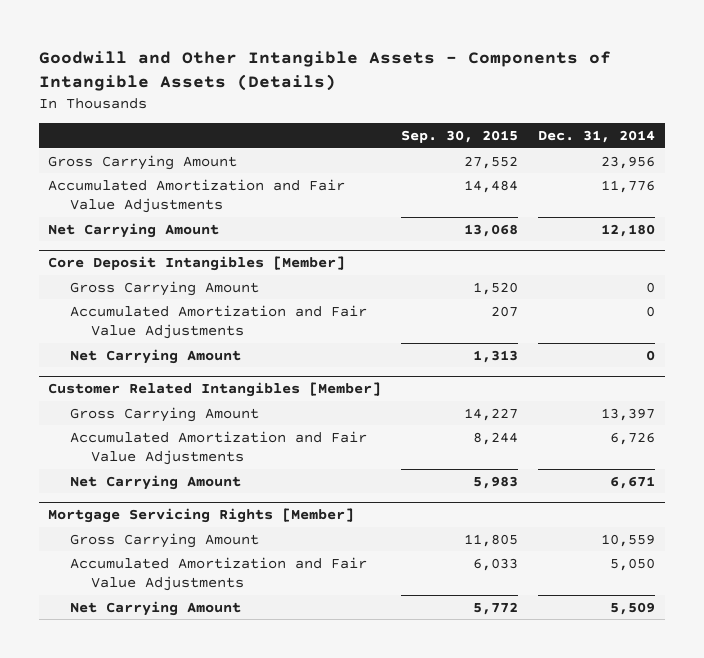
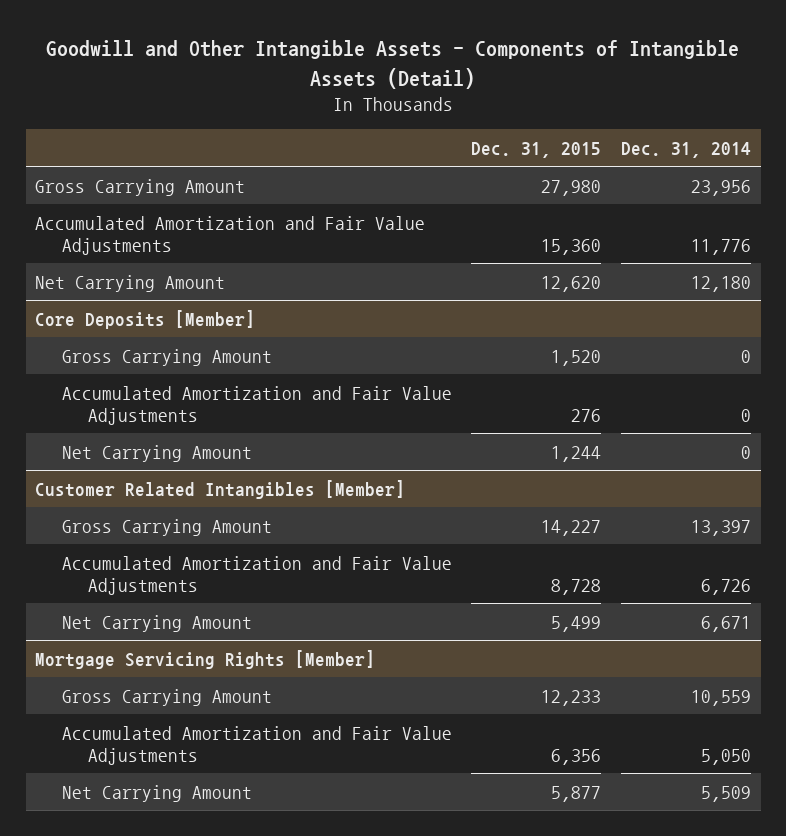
- Goodwill and Other Intangible Assets - Components of Intangible Assets (Details)
+ Goodwill and Other Intangible Assets - Components of Intangible Assets (Detail)
- | Sep. 30, 2015 | Dec. 31, 2014
+ | Dec. 31, 2015 | Dec. 31, 2014
- Core Deposit Intangibles [Member]
+ Core Deposits [Member]

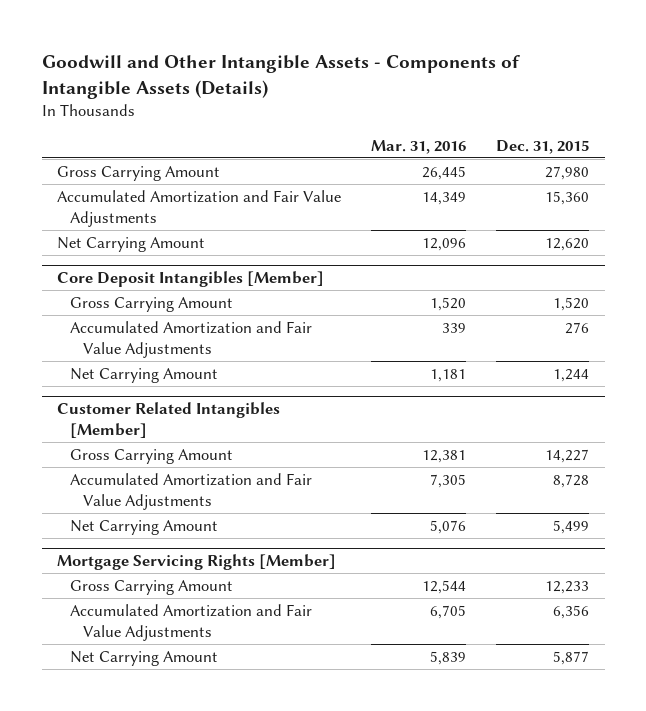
- Goodwill and Other Intangible Assets - Components of Intangible Assets (Detail)
+ Goodwill and Other Intangible Assets - Components of Intangible Assets (Details)
- | Dec. 31, 2015 | Dec. 31, 2014
+ | Mar. 31, 2016 | Dec. 31, 2015
- Core Deposits [Member]
+ Core Deposit Intangibles [Member]

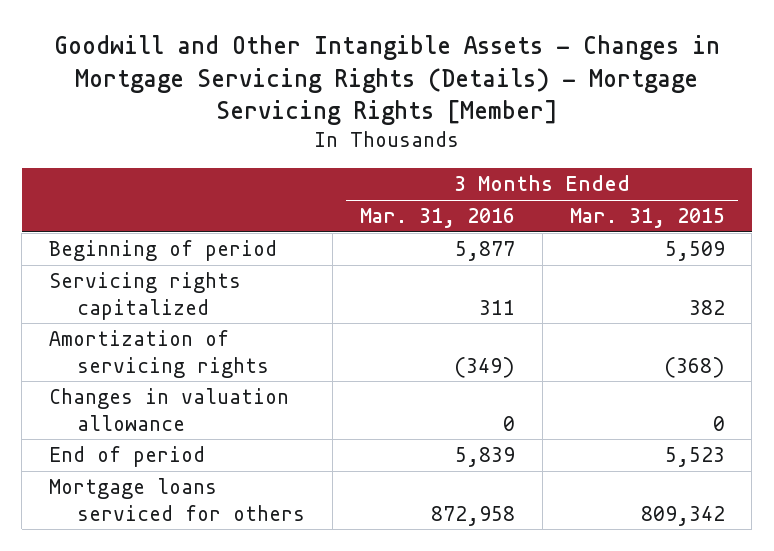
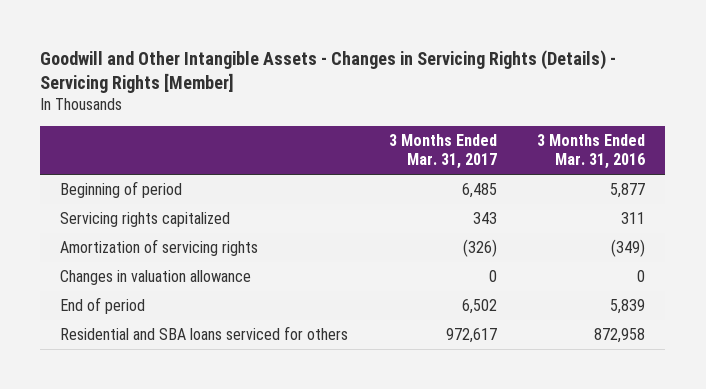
- Goodwill and Other Intangible Assets - Changes in Mortgage Servicing Rights (Details) - Mortgage Servicing Rights [Member]
+ Goodwill and Other Intangible Assets - Changes in Servicing Rights (Details) - Servicing Rights [Member]
- | 3 Months Ended Mar. 31, 2016 | 3 Months Ended Mar. 31, 2015
+ | 3 Months Ended Mar. 31, 2017 | 3 Months Ended Mar. 31, 2016
- Mortgage loans serviced for others | 872,958 | 809,342
+ Residential and SBA loans serviced for others | 972,617 | 872,958

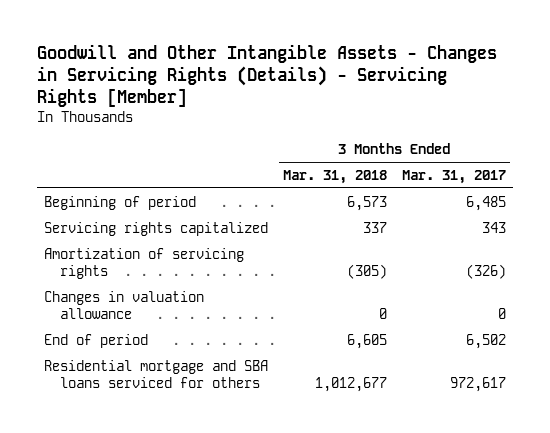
- | 3 Months Ended Mar. 31, 2017 | 3 Months Ended Mar. 31, 2016
+ | 3 Months Ended Mar. 31, 2018 | 3 Months Ended Mar. 31, 2017
- Residential and SBA loans serviced for others | 972,617 | 872,958
+ Residential mortgage and SBA loans serviced for others | 1,012,677 | 972,617

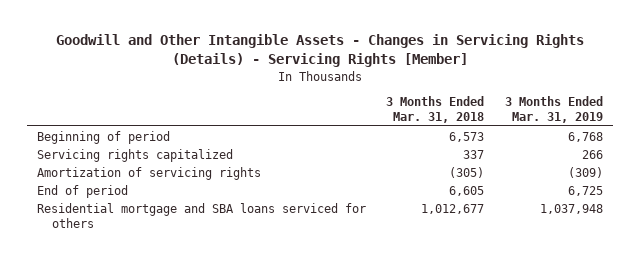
- | 3 Months Ended Mar. 31, 2018 | 3 Months Ended Mar. 31, 2017
+ | 3 Months Ended Mar. 31, 2018 | 3 Months Ended Mar. 31, 2019
- Changes in valuation allowance | 0 | 0

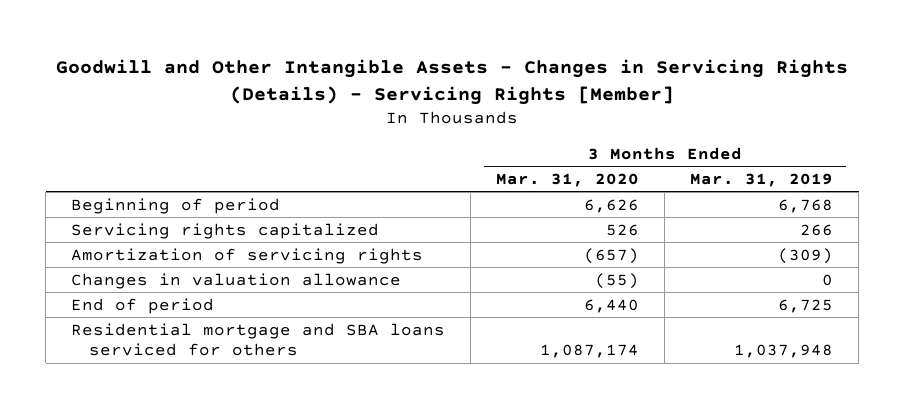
- | 3 Months Ended Mar. 31, 2018 | 3 Months Ended Mar. 31, 2019
+ | 3 Months Ended Mar. 31, 2020 | 3 Months Ended Mar. 31, 2019
+ Changes in valuation allowance | (55) | 0

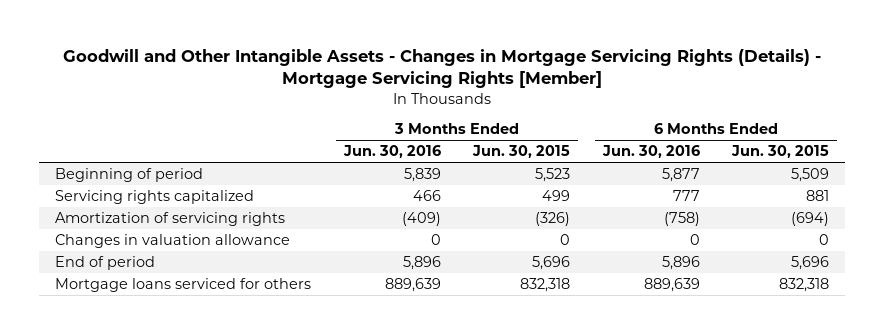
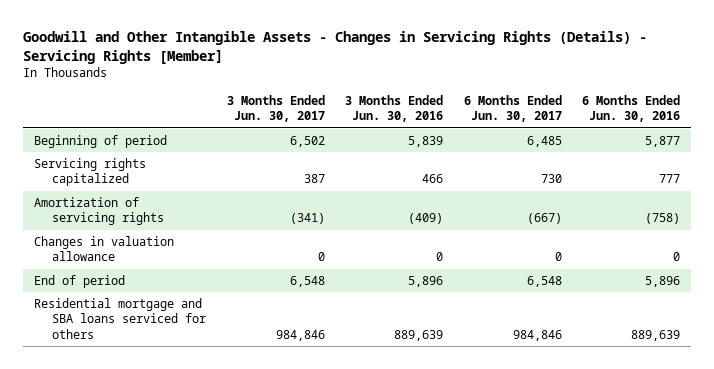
- Goodwill and Other Intangible Assets - Changes in Mortgage Servicing Rights (Details) - Mortgage Servicing Rights [Member]
+ Goodwill and Other Intangible Assets - Changes in Servicing Rights (Details) - Servicing Rights [Member]
- | 3 Months Ended Jun. 30, 2016 | 3 Months Ended Jun. 30, 2015 | 6 Months Ended Jun. 30, 2016 | 6 Months Ended Jun. 30, 2015
+ | 3 Months Ended Jun. 30, 2017 | 3 Months Ended Jun. 30, 2016 | 6 Months Ended Jun. 30, 2017 | 6 Months Ended Jun. 30, 2016
- Mortgage loans serviced for others | 889,639 | 832,318 | 889,639 | 832,318
+ Residential mortgage and SBA loans serviced for others | 984,846 | 889,639 | 984,846 | 889,639

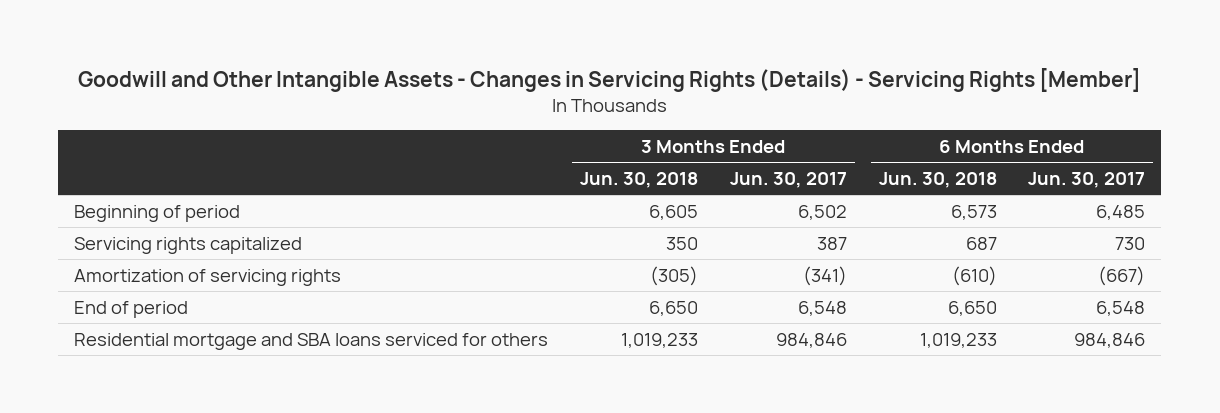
- | 3 Months Ended Jun. 30, 2017 | 3 Months Ended Jun. 30, 2016 | 6 Months Ended Jun. 30, 2017 | 6 Months Ended Jun. 30, 2016
+ | 3 Months Ended Jun. 30, 2018 | 3 Months Ended Jun. 30, 2017 | 6 Months Ended Jun. 30, 2018 | 6 Months Ended Jun. 30, 2017
- Changes in valuation allowance | 0 | 0 | 0 | 0

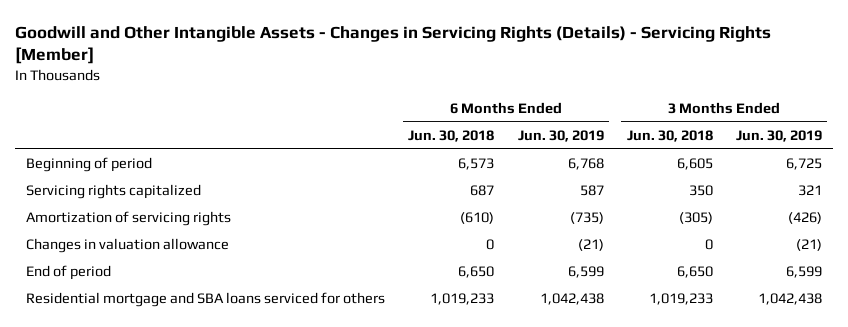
- | 3 Months Ended Jun. 30, 2018 | 3 Months Ended Jun. 30, 2017 | 6 Months Ended Jun. 30, 2018 | 6 Months Ended Jun. 30, 2017
+ | 6 Months Ended Jun. 30, 2018 | 6 Months Ended Jun. 30, 2019 | 3 Months Ended Jun. 30, 2018 | 3 Months Ended Jun. 30, 2019
+ Changes in valuation allowance | 0 | (21) | 0 | (21)

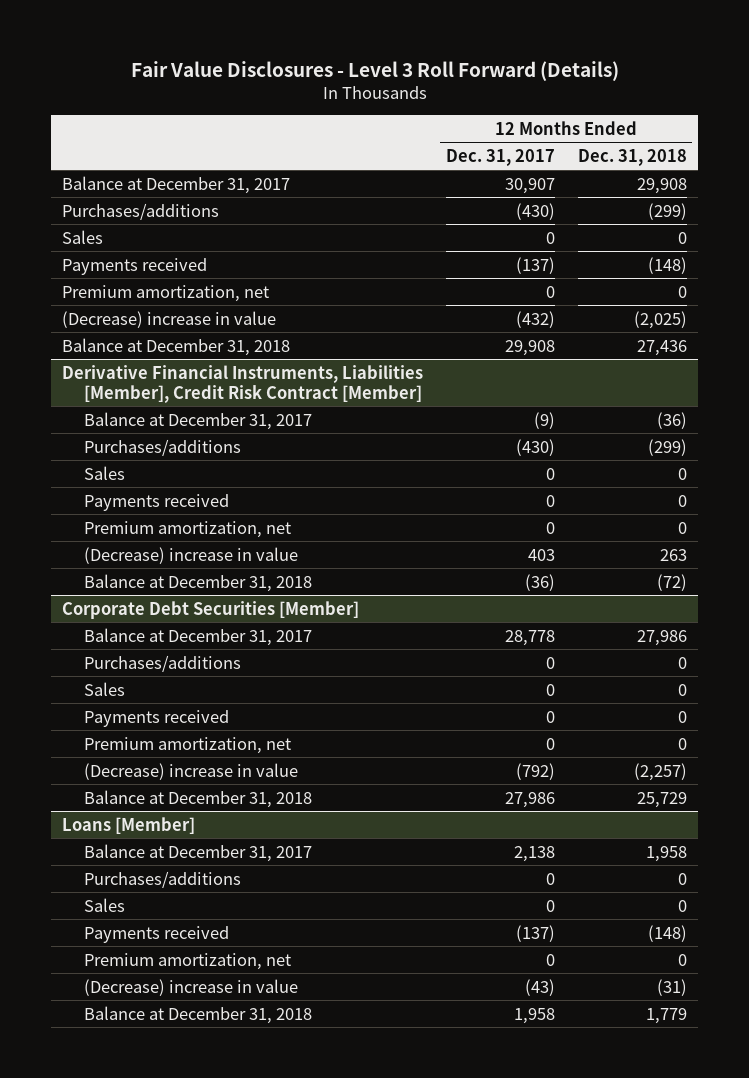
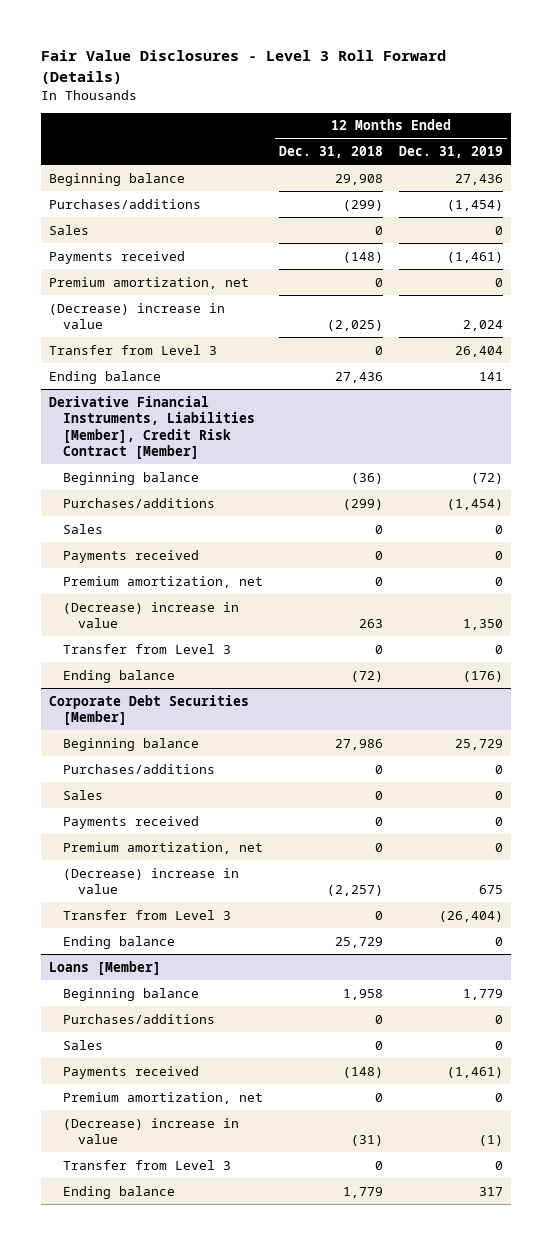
- | 12 Months Ended Dec. 31, 2017 | 12 Months Ended Dec. 31, 2018
+ | 12 Months Ended Dec. 31, 2018 | 12 Months Ended Dec. 31, 2019
- Balance at December 31, 2017 | 30,907 | 29,908
+ Beginning balance | 29,908 | 27,436
- Balance at December 31, 2018 | 29,908 | 27,436
+ Transfer from Level 3 | 0 | 26,404
+ Ending balance | 27,436 | 141
@ Derivative Financial Instruments, Liabilities [Member], Credit Risk Contract [Member]
- Balance at December 31, 2017 | (9) | (36)
+ Beginning balance | (36) | (72)
- Balance at December 31, 2018 | (36) | (72)
+ Transfer from Level 3 | 0 | 0
+ Ending balance | (72) | (176)
@ Corporate Debt Securities [Member]
- Balance at December 31, 2017 | 28,778 | 27,986
+ Beginning balance | 27,986 | 25,729
- Balance at December 31, 2018 | 27,986 | 25,729
+ Transfer from Level 3 | 0 | (26,404)
+ Ending balance | 25,729 | 0
@ Loans [Member]
- Balance at December 31, 2017 | 2,138 | 1,958
+ Beginning balance | 1,958 | 1,779
- Balance at December 31, 2018 | 1,958 | 1,779
+ Transfer from Level 3 | 0 | 0
+ Ending balance | 1,779 | 317

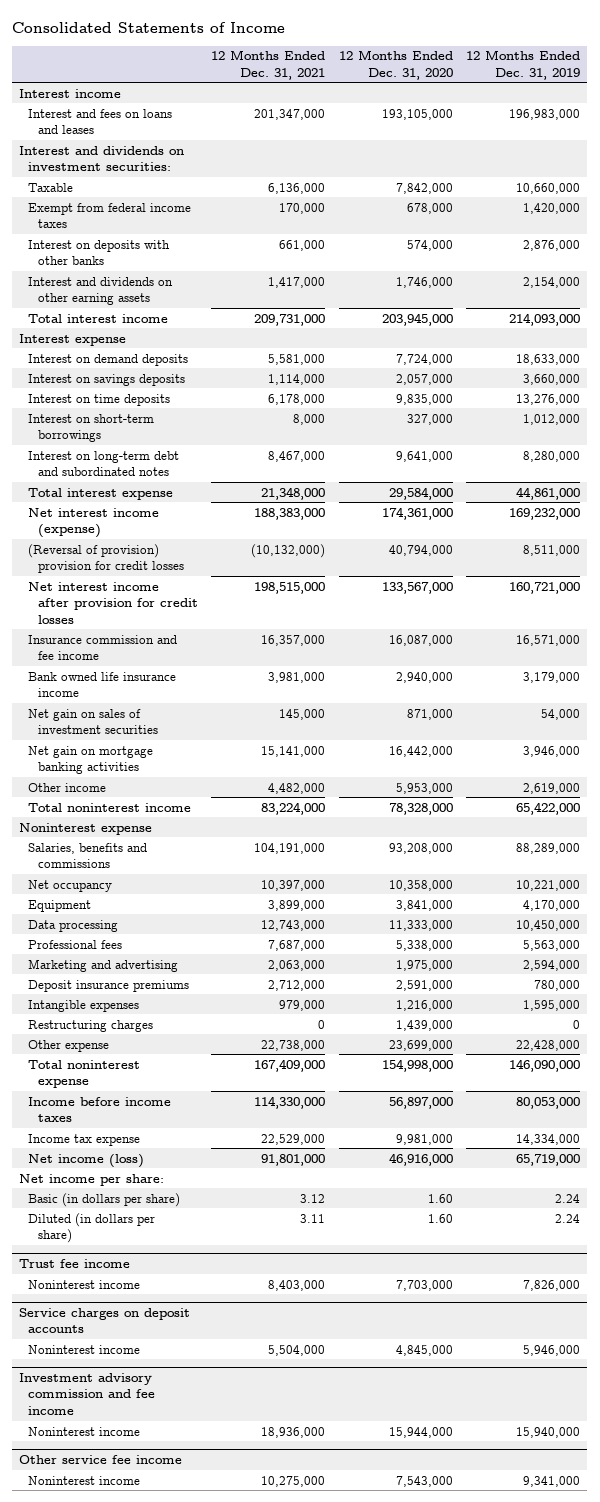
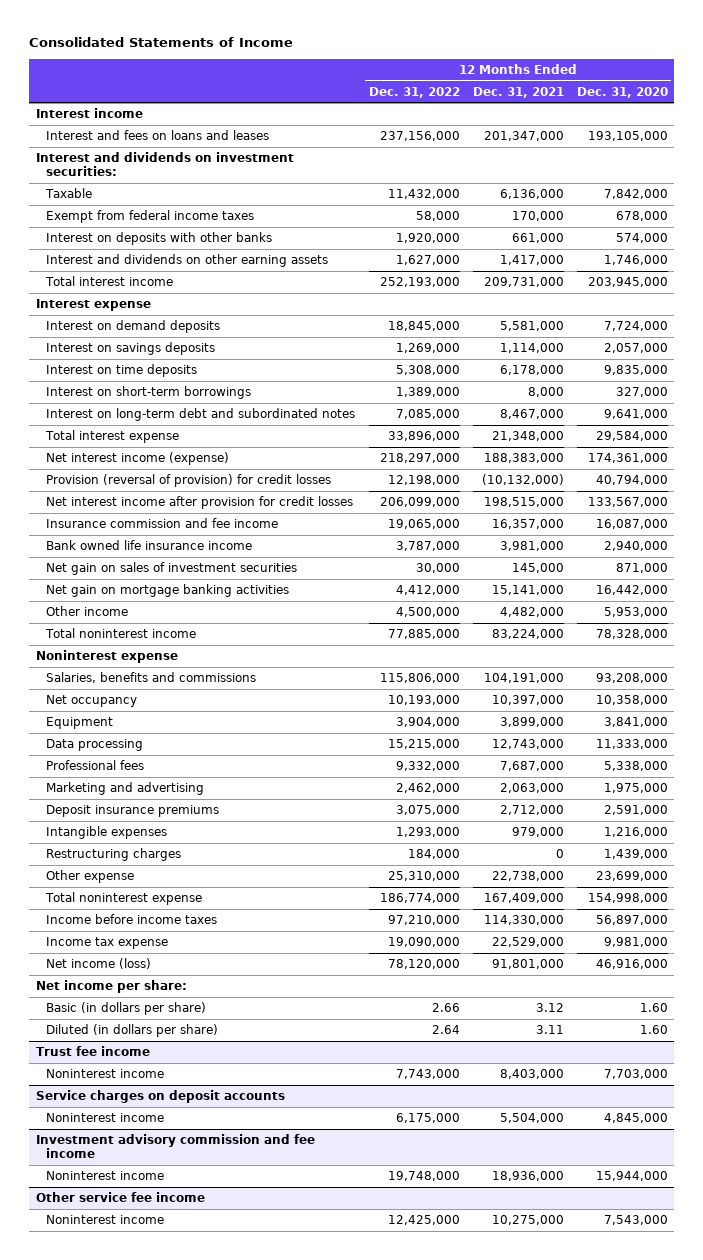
- | 12 Months Ended Dec. 31, 2021 | 12 Months Ended Dec. 31, 2020 | 12 Months Ended Dec. 31, 2019
+ | 12 Months Ended Dec. 31, 2022 | 12 Months Ended Dec. 31, 2021 | 12 Months Ended Dec. 31, 2020
- (Reversal of provision) provision for credit losses | (10,132,000) | 40,794,000 | 8,511,000
+ Provision (reversal of provision) for credit losses | 12,198,000 | (10,132,000) | 40,794,000

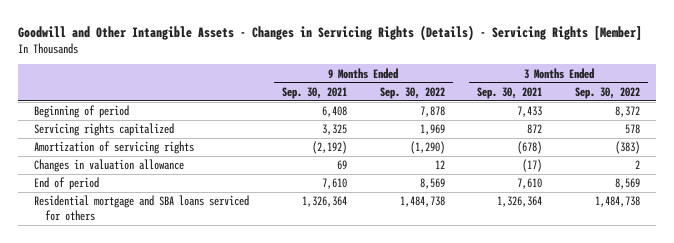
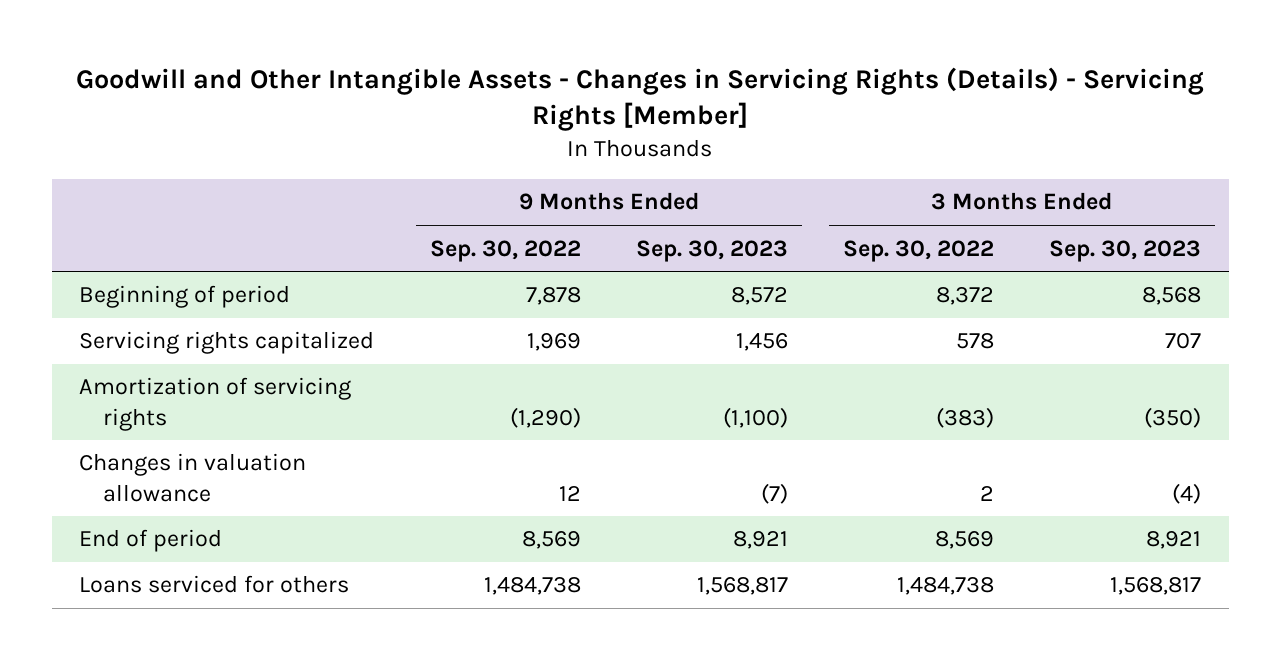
- | 9 Months Ended Sep. 30, 2021 | 9 Months Ended Sep. 30, 2022 | 3 Months Ended Sep. 30, 2021 | 3 Months Ended Sep. 30, 2022
+ | 9 Months Ended Sep. 30, 2022 | 9 Months Ended Sep. 30, 2023 | 3 Months Ended Sep. 30, 2022 | 3 Months Ended Sep. 30, 2023
- Residential mortgage and SBA loans serviced for others | 1,326,364 | 1,484,738 | 1,326,364 | 1,484,738
+ Loans serviced for others | 1,484,738 | 1,568,817 | 1,484,738 | 1,568,817

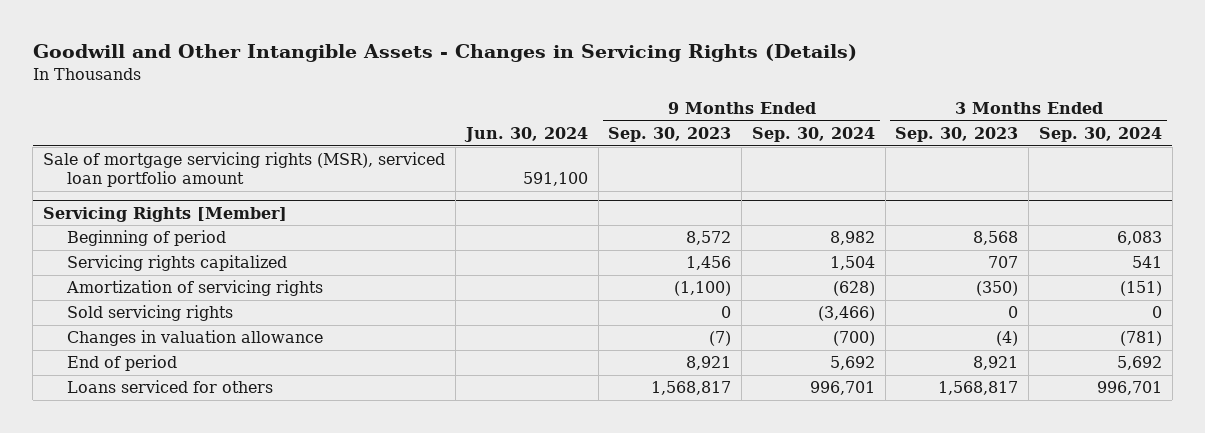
- Goodwill and Other Intangible Assets - Changes in Servicing Rights (Details) - Servicing Rights [Member]
+ Goodwill and Other Intangible Assets - Changes in Servicing Rights (Details)
- | 9 Months Ended Sep. 30, 2022 | 9 Months Ended Sep. 30, 2023 | 3 Months Ended Sep. 30, 2022 | 3 Months Ended Sep. 30, 2023
+ | Jun. 30, 2024 | 9 Months Ended Sep. 30, 2023 | 9 Months Ended Sep. 30, 2024 | 3 Months Ended Sep. 30, 2023 | 3 Months Ended Sep. 30, 2024
+ Sale of mortgage servicing rights (MSR), serviced loan portfolio amount | 591,100 | | | |
+ Servicing Rights [Member]
+ Sold servicing rights | | 0 | (3,466) | 0 | 0

